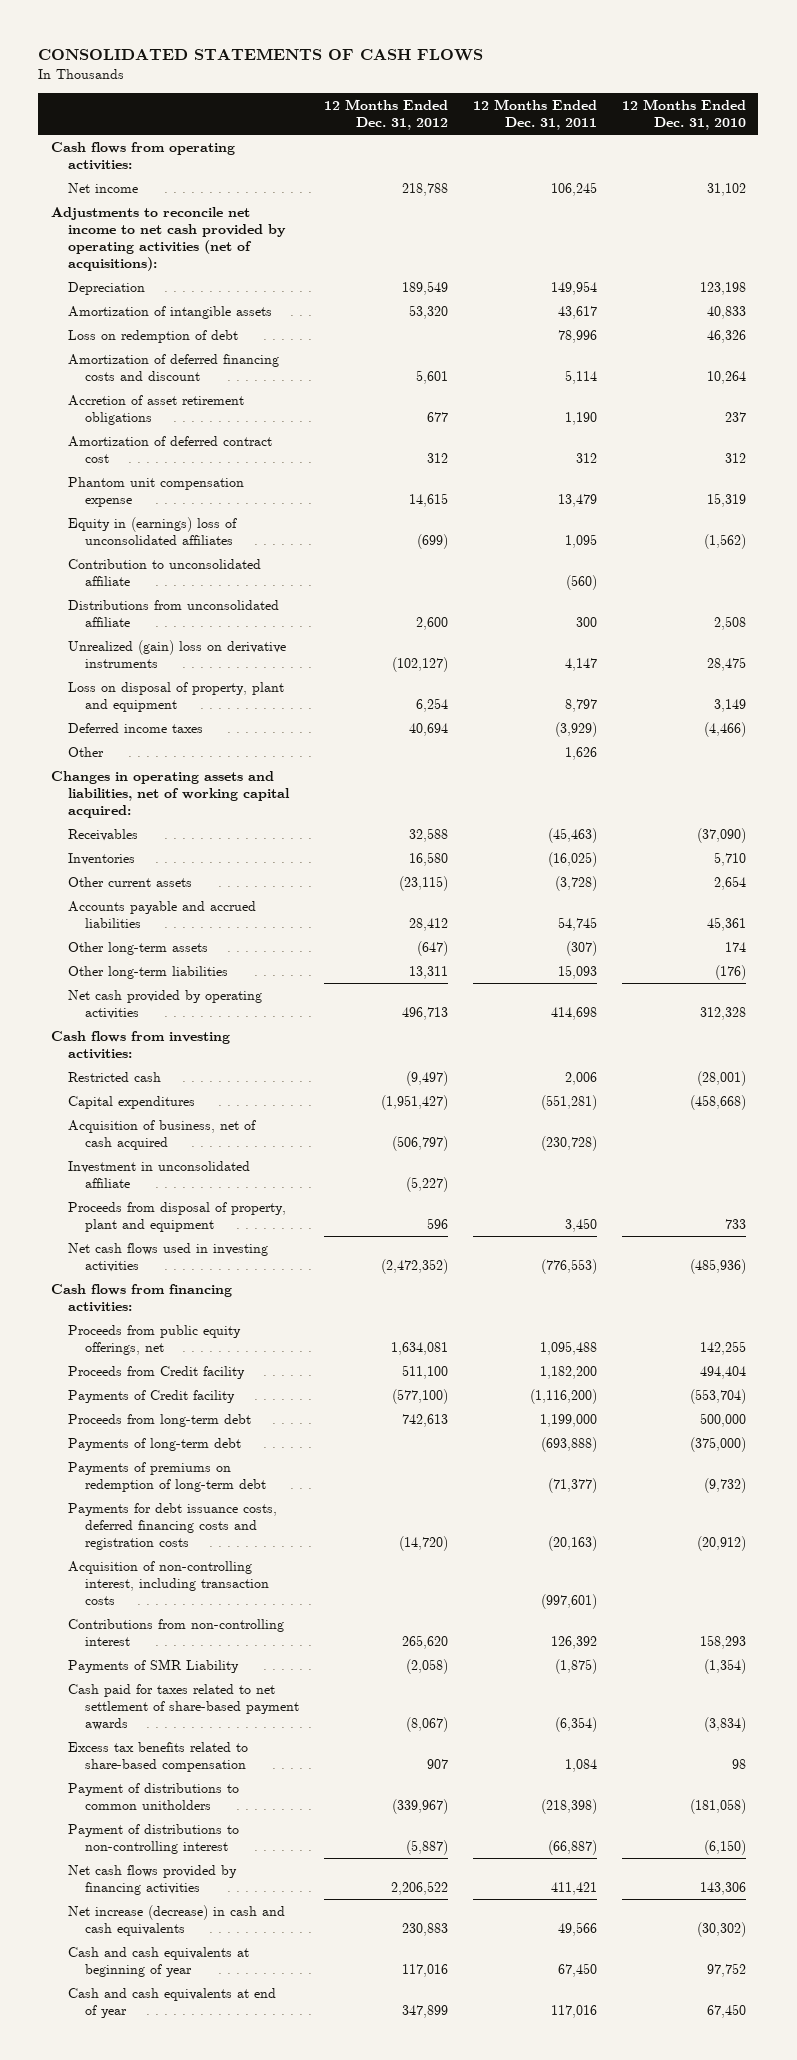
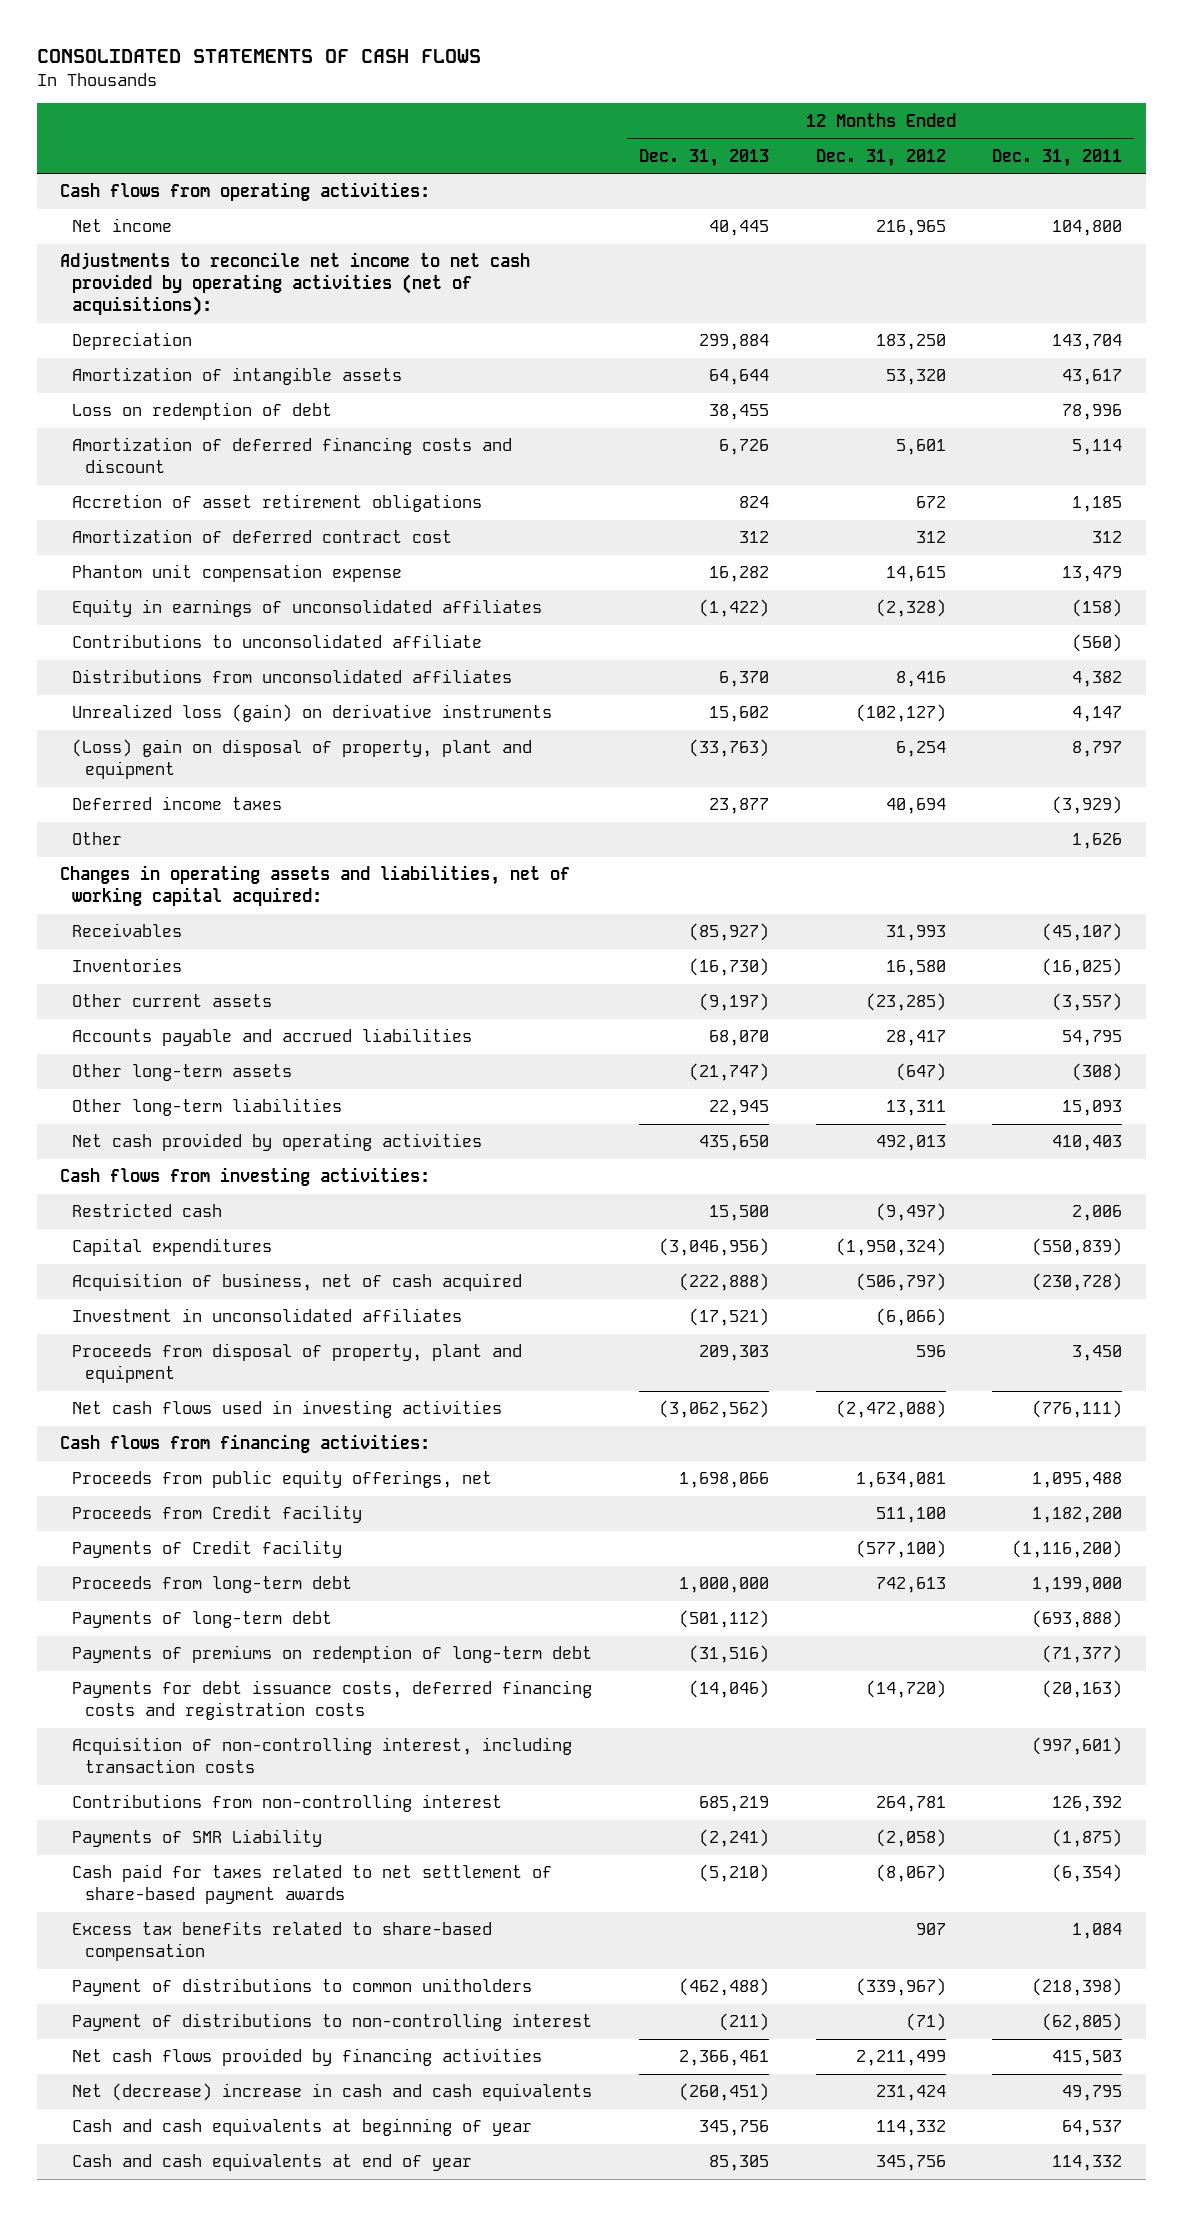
- | 12 Months Ended Dec. 31, 2012 | 12 Months Ended Dec. 31, 2011 | 12 Months Ended Dec. 31, 2010
+ | 12 Months Ended Dec. 31, 2013 | 12 Months Ended Dec. 31, 2012 | 12 Months Ended Dec. 31, 2011
- Net income | 218,788 | 106,245 | 31,102
+ Net income | 40,445 | 216,965 | 104,800
- Depreciation | 189,549 | 149,954 | 123,198
+ Depreciation | 299,884 | 183,250 | 143,704
- Accretion of asset retirement obligations | 677 | 1,190 | 237
+ Accretion of asset retirement obligations | 824 | 672 | 1,185
- Equity in (earnings) loss of unconsolidated affiliates | (699) | 1,095 | (1,562)
- Contribution to unconsolidated affiliate | | (560) |
- Distributions from unconsolidated affiliate | 2,600 | 300 | 2,508
- Unrealized (gain) loss on derivative instruments | (102,127) | 4,147 | 28,475
- Loss on disposal of property, plant and equipment | 6,254 | 8,797 | 3,149
+ Equity in earnings of unconsolidated affiliates | (1,422) | (2,328) | (158)
+ Contributions to unconsolidated affiliate | | | (560)
+ Distributions from unconsolidated affiliates | 6,370 | 8,416 | 4,382
+ Unrealized loss (gain) on derivative instruments | 15,602 | (102,127) | 4,147
+ (Loss) gain on disposal of property, plant and equipment | (33,763) | 6,254 | 8,797
- Receivables | 32,588 | (45,463) | (37,090)
+ Receivables | (85,927) | 31,993 | (45,107)
- Other current assets | (23,115) | (3,728) | 2,654
- Accounts payable and accrued liabilities | 28,412 | 54,745 | 45,361
- Other long-term assets | (647) | (307) | 174
+ Other current assets | (9,197) | (23,285) | (3,557)
+ Accounts payable and accrued liabilities | 68,070 | 28,417 | 54,795
+ Other long-term assets | (21,747) | (647) | (308)
- Net cash provided by operating activities | 496,713 | 414,698 | 312,328
+ Net cash provided by operating activities | 435,650 | 492,013 | 410,403
- Capital expenditures | (1,951,427) | (551,281) | (458,668)
+ Capital expenditures | (3,046,956) | (1,950,324) | (550,839)
- Investment in unconsolidated affiliate | (5,227) | |
+ Investment in unconsolidated affiliates | (17,521) | (6,066) |
- Net cash flows used in investing activities | (2,472,352) | (776,553) | (485,936)
+ Net cash flows used in investing activities | (3,062,562) | (2,472,088) | (776,111)
- Contributions from non-controlling interest | 265,620 | 126,392 | 158,293
+ Contributions from non-controlling interest | 685,219 | 264,781 | 126,392
- Payment of distributions to non-controlling interest | (5,887) | (66,887) | (6,150)
- Net cash flows provided by financing activities | 2,206,522 | 411,421 | 143,306
- Net increase (decrease) in cash and cash equivalents | 230,883 | 49,566 | (30,302)
- Cash and cash equivalents at beginning of year | 117,016 | 67,450 | 97,752
- Cash and cash equivalents at end of year | 347,899 | 117,016 | 67,450
+ Payment of distributions to non-controlling interest | (211) | (71) | (62,805)
+ Net cash flows provided by financing activities | 2,366,461 | 2,211,499 | 415,503
+ Net (decrease) increase in cash and cash equivalents | (260,451) | 231,424 | 49,795
+ Cash and cash equivalents at beginning of year | 345,756 | 114,332 | 64,537
+ Cash and cash equivalents at end of year | 85,305 | 345,756 | 114,332

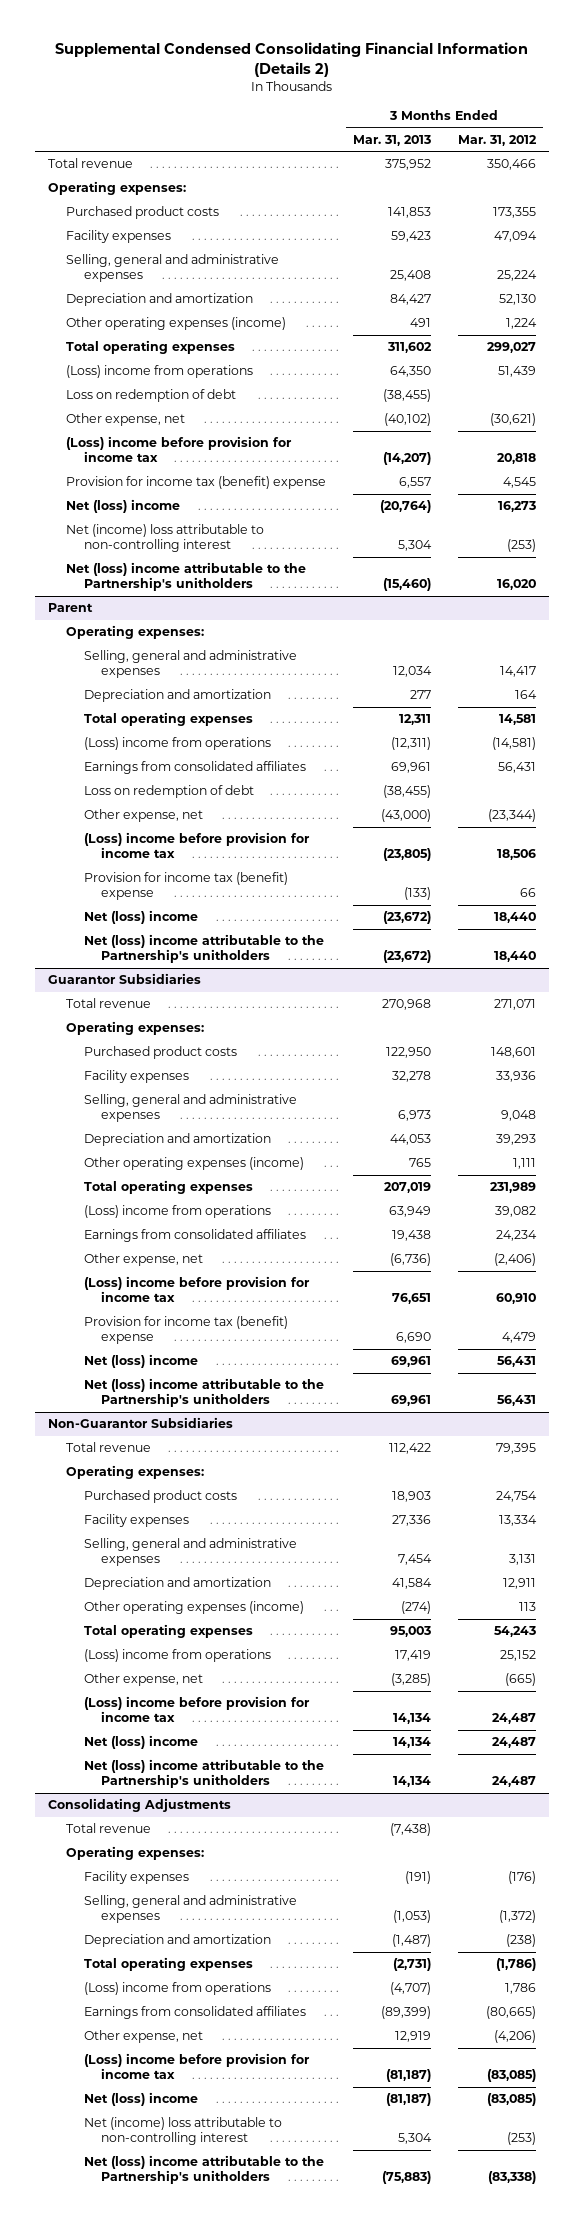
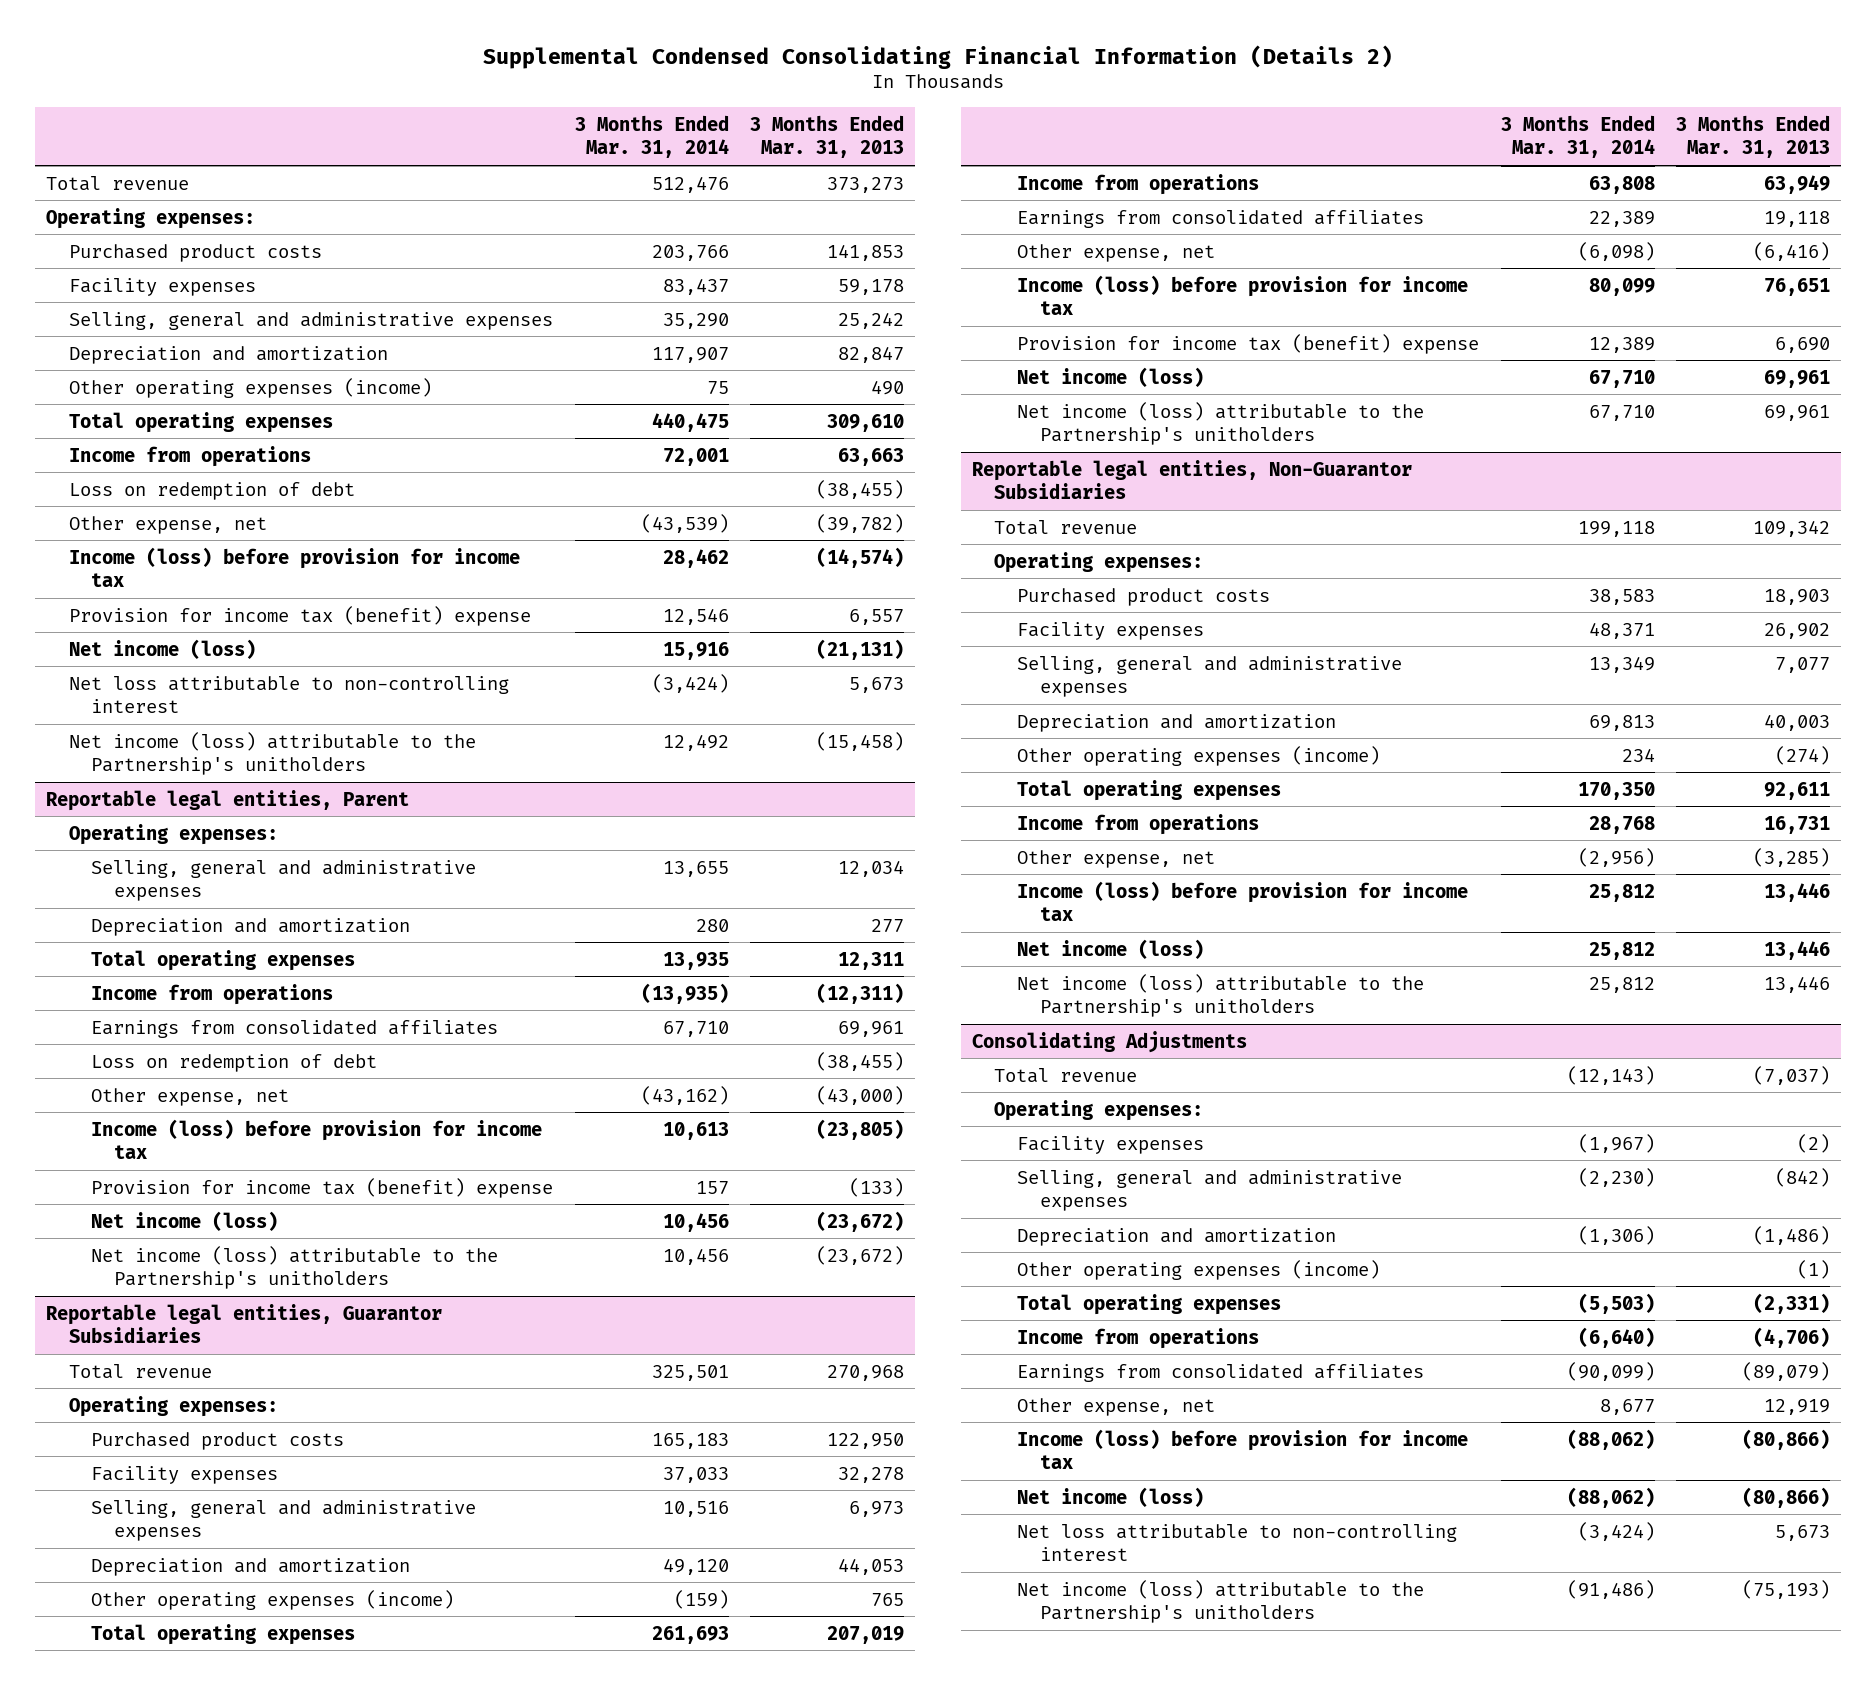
- | 3 Months Ended Mar. 31, 2013 | 3 Months Ended Mar. 31, 2012
+ | 3 Months Ended Mar. 31, 2014 | 3 Months Ended Mar. 31, 2013
- Total revenue | 375,952 | 350,466
+ Total revenue | 512,476 | 373,273
- Facility expenses | 59,423 | 47,094
- Selling, general and administrative expenses | 25,408 | 25,224
- Depreciation and amortization | 84,427 | 52,130
- Other operating expenses (income) | 491 | 1,224
- Total operating expenses | 311,602 | 299,027
- (Loss) income from operations | 64,350 | 51,439
+ Facility expenses | 83,437 | 59,178
+ Selling, general and administrative expenses | 35,290 | 25,242
+ Depreciation and amortization | 117,907 | 82,847
+ Other operating expenses (income) | 75 | 490
+ Total operating expenses | 440,475 | 309,610
+ Income from operations | 72,001 | 63,663
- Other expense, net | (40,102) | (30,621)
- (Loss) income before provision for income tax | (14,207) | 20,818
+ Other expense, net | (43,539) | (39,782)
+ Income (loss) before provision for income tax | 28,462 | (14,574)
- Net (loss) income | (20,764) | 16,273
- Net (income) loss attributable to non-controlling interest | 5,304 | (253)
- Net (loss) income attributable to the Partnership's unitholders | (15,460) | 16,020
- Parent
+ Net income (loss) | 15,916 | (21,131)
+ Net loss attributable to non-controlling interest | (3,424) | 5,673
+ Net income (loss) attributable to the Partnership's unitholders | 12,492 | (15,458)
+ Reportable legal entities, Parent
- (Loss) income from operations | (12,311) | (14,581)
+ Income from operations | (13,935) | (12,311)
- (Loss) income before provision for income tax | (23,805) | 18,506
+ Income (loss) before provision for income tax | 10,613 | (23,805)
- Net (loss) income | (23,672) | 18,440
- Net (loss) income attributable to the Partnership's unitholders | (23,672) | 18,440
- Guarantor Subsidiaries
+ Net income (loss) | 10,456 | (23,672)
+ Net income (loss) attributable to the Partnership's unitholders | 10,456 | (23,672)
+ Reportable legal entities, Guarantor Subsidiaries
- (Loss) income from operations | 63,949 | 39,082
- Earnings from consolidated affiliates | 19,438 | 24,234
- Other expense, net | (6,736) | (2,406)
- (Loss) income before provision for income tax | 76,651 | 60,910
+ Income from operations | 63,808 | 63,949
+ Earnings from consolidated affiliates | 22,389 | 19,118
+ Other expense, net | (6,098) | (6,416)
+ Income (loss) before provision for income tax | 80,099 | 76,651
- Net (loss) income | 69,961 | 56,431
- Net (loss) income attributable to the Partnership's unitholders | 69,961 | 56,431
- Non-Guarantor Subsidiaries
- Total revenue | 112,422 | 79,395
+ Net income (loss) | 67,710 | 69,961
+ Net income (loss) attributable to the Partnership's unitholders | 67,710 | 69,961
+ Reportable legal entities, Non-Guarantor Subsidiaries
+ Total revenue | 199,118 | 109,342
- Facility expenses | 27,336 | 13,334
- Selling, general and administrative expenses | 7,454 | 3,131
- Depreciation and amortization | 41,584 | 12,911
+ Facility expenses | 48,371 | 26,902
+ Selling, general and administrative expenses | 13,349 | 7,077
+ Depreciation and amortization | 69,813 | 40,003
- Total operating expenses | 95,003 | 54,243
- (Loss) income from operations | 17,419 | 25,152
+ Total operating expenses | 170,350 | 92,611
+ Income from operations | 28,768 | 16,731
- (Loss) income before provision for income tax | 14,134 | 24,487
- Net (loss) income | 14,134 | 24,487
- Net (loss) income attributable to the Partnership's unitholders | 14,134 | 24,487
+ Income (loss) before provision for income tax | 25,812 | 13,446
+ Net income (loss) | 25,812 | 13,446
+ Net income (loss) attributable to the Partnership's unitholders | 25,812 | 13,446
@ Consolidating Adjustments
- Total revenue | (7,438) |
+ Total revenue | (12,143) | (7,037)
- Facility expenses | (191) | (176)
- Selling, general and administrative expenses | (1,053) | (1,372)
- Depreciation and amortization | (1,487) | (238)
- Total operating expenses | (2,731) | (1,786)
- (Loss) income from operations | (4,707) | 1,786
- Earnings from consolidated affiliates | (89,399) | (80,665)
+ Facility expenses | (1,967) | (2)
+ Selling, general and administrative expenses | (2,230) | (842)
+ Depreciation and amortization | (1,306) | (1,486)
+ Other operating expenses (income) | | (1)
+ Total operating expenses | (5,503) | (2,331)
+ Income from operations | (6,640) | (4,706)
+ Earnings from consolidated affiliates | (90,099) | (89,079)
- (Loss) income before provision for income tax | (81,187) | (83,085)
- Net (loss) income | (81,187) | (83,085)
- Net (income) loss attributable to non-controlling interest | 5,304 | (253)
- Net (loss) income attributable to the Partnership's unitholders | (75,883) | (83,338)
+ Income (loss) before provision for income tax | (88,062) | (80,866)
+ Net income (loss) | (88,062) | (80,866)
+ Net loss attributable to non-controlling interest | (3,424) | 5,673
+ Net income (loss) attributable to the Partnership's unitholders | (91,486) | (75,193)

